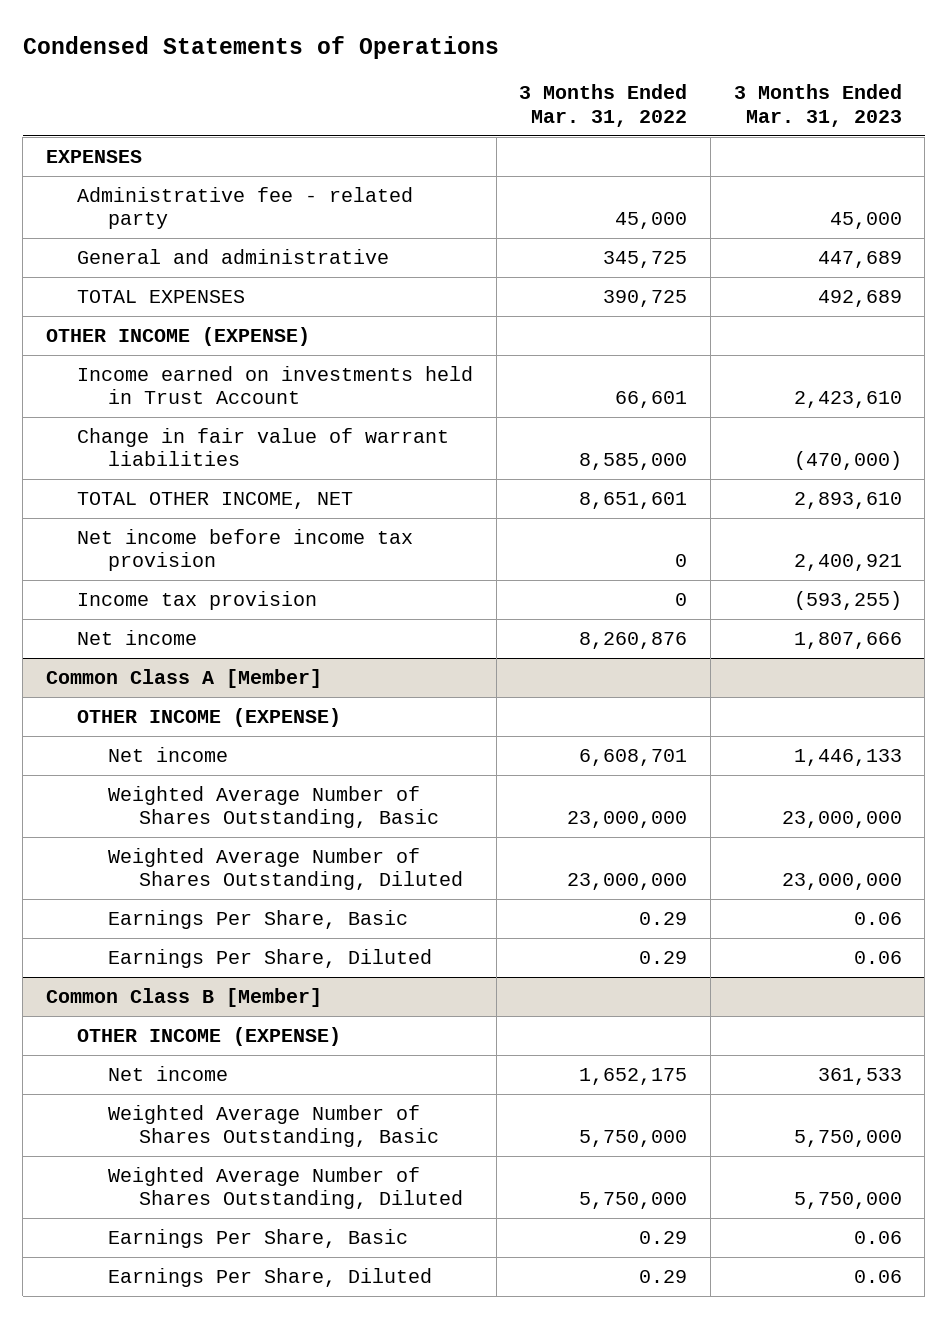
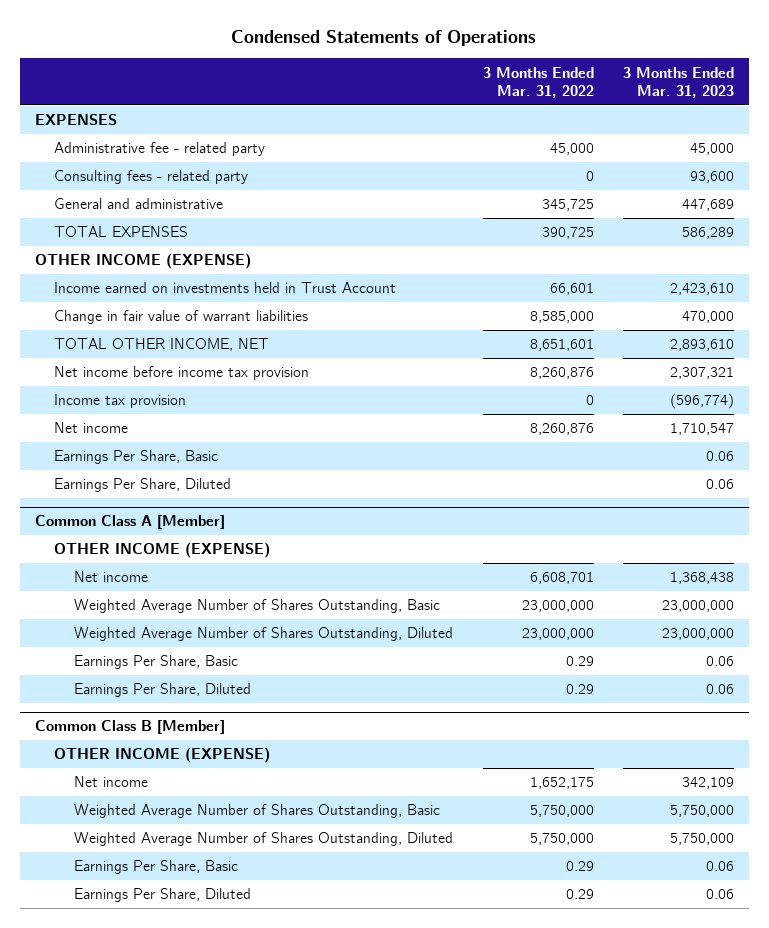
+ Consulting fees - related party | 0 | 93,600
- TOTAL EXPENSES | 390,725 | 492,689
+ TOTAL EXPENSES | 390,725 | 586,289
- Change in fair value of warrant liabilities | 8,585,000 | (470,000)
+ Change in fair value of warrant liabilities | 8,585,000 | 470,000
- Net income before income tax provision | 0 | 2,400,921
- Income tax provision | 0 | (593,255)
- Net income | 8,260,876 | 1,807,666
+ Net income before income tax provision | 8,260,876 | 2,307,321
+ Income tax provision | 0 | (596,774)
+ Net income | 8,260,876 | 1,710,547
+ Earnings Per Share, Basic | | 0.06
+ Earnings Per Share, Diluted | | 0.06
@ Common Class A [Member]
- Net income | 6,608,701 | 1,446,133
+ Net income | 6,608,701 | 1,368,438
@ Common Class B [Member]
- Net income | 1,652,175 | 361,533
+ Net income | 1,652,175 | 342,109

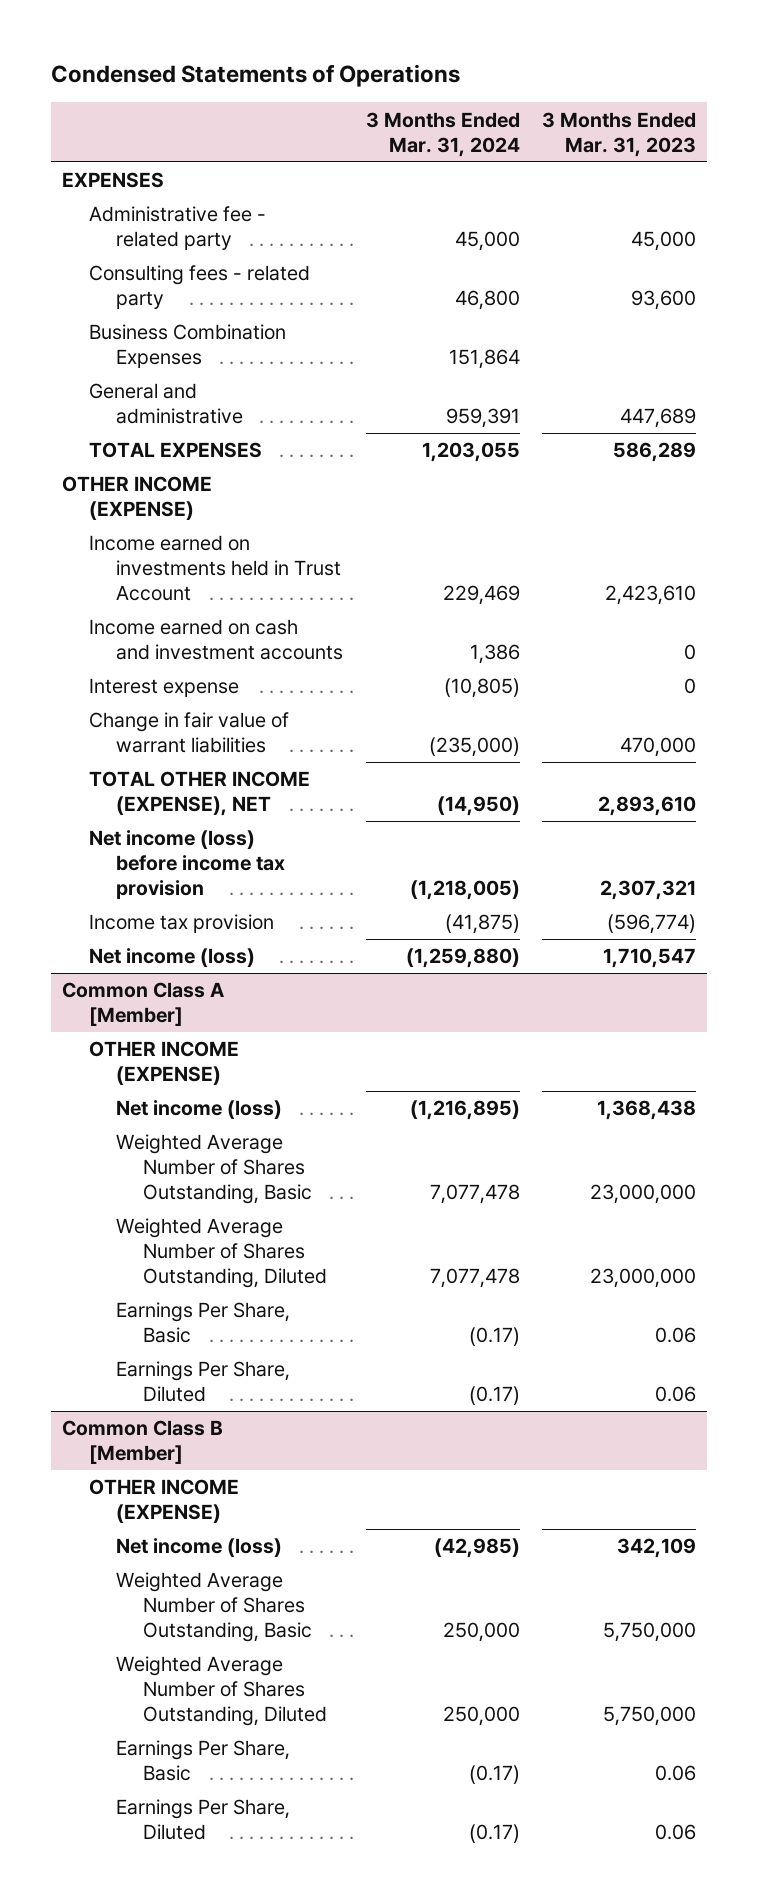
- | 3 Months Ended Mar. 31, 2022 | 3 Months Ended Mar. 31, 2023
+ | 3 Months Ended Mar. 31, 2024 | 3 Months Ended Mar. 31, 2023
+ Business Combination Expenses | 151,864 |
+ Income earned on cash and investment accounts | 1,386 | 0
+ Interest expense | (10,805) | 0
- TOTAL OTHER INCOME, NET | 8,651,601 | 2,893,610
- Net income before income tax provision | 8,260,876 | 2,307,321
+ TOTAL OTHER INCOME (EXPENSE), NET | (14,950) | 2,893,610
+ Net income (loss) before income tax provision | (1,218,005) | 2,307,321
- Net income | 8,260,876 | 1,710,547
- Earnings Per Share, Basic | | 0.06
- Earnings Per Share, Diluted | | 0.06
+ Net income (loss) | (1,259,880) | 1,710,547
@ Common Class A [Member]
- Net income | 6,608,701 | 1,368,438
+ Net income (loss) | (1,216,895) | 1,368,438
@ Common Class B [Member]
- Net income | 1,652,175 | 342,109
+ Net income (loss) | (42,985) | 342,109

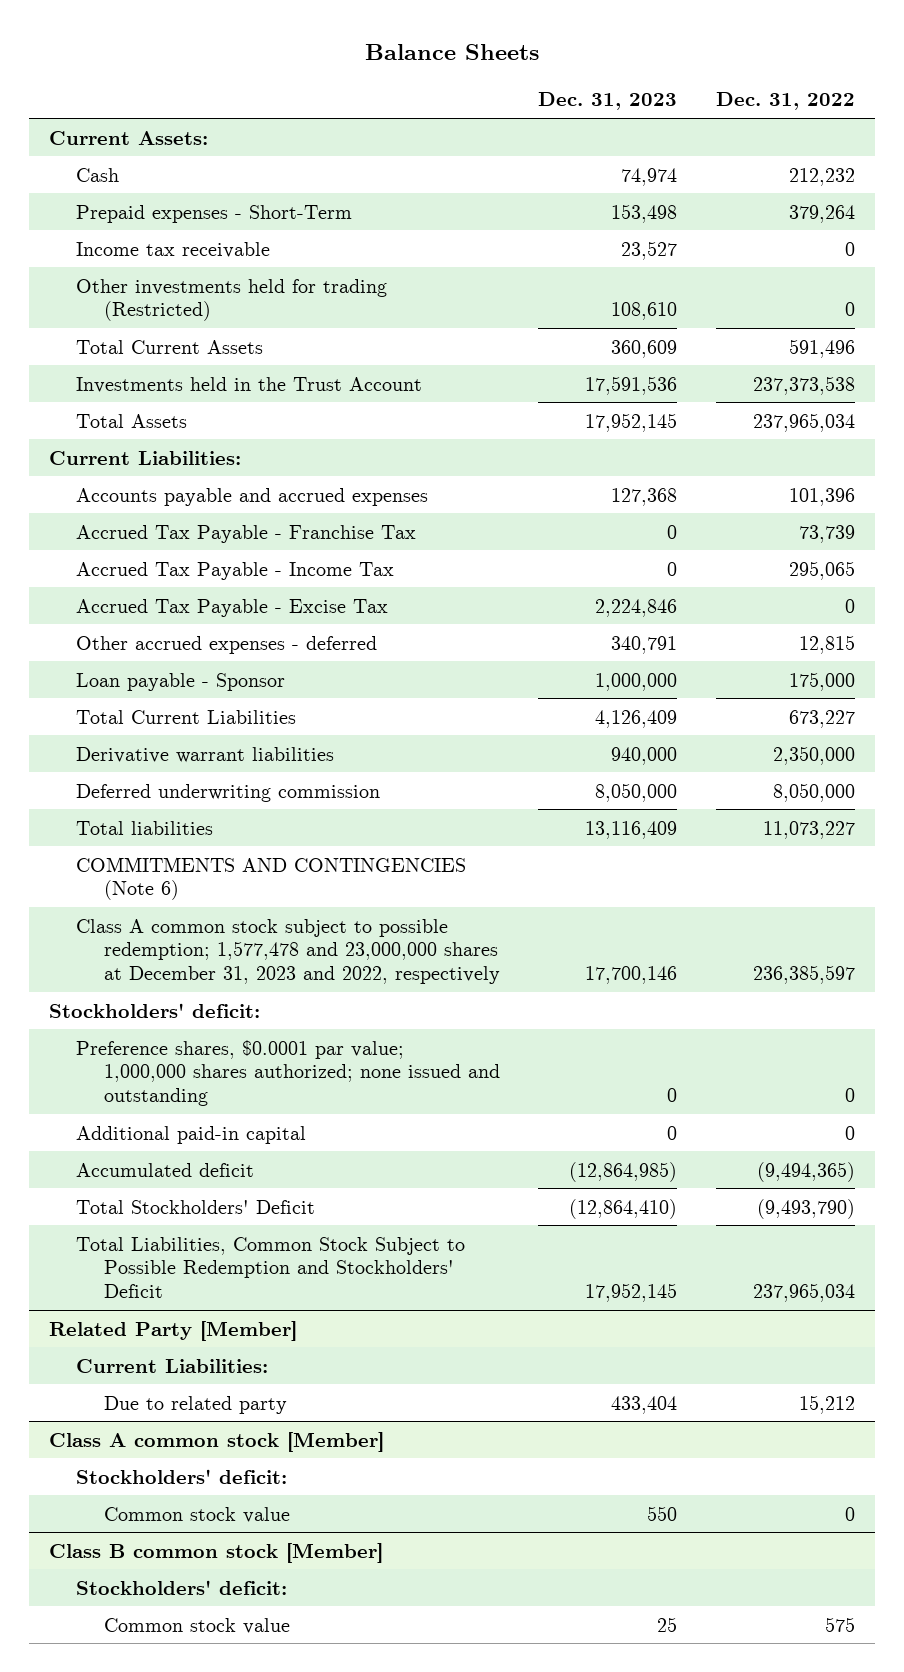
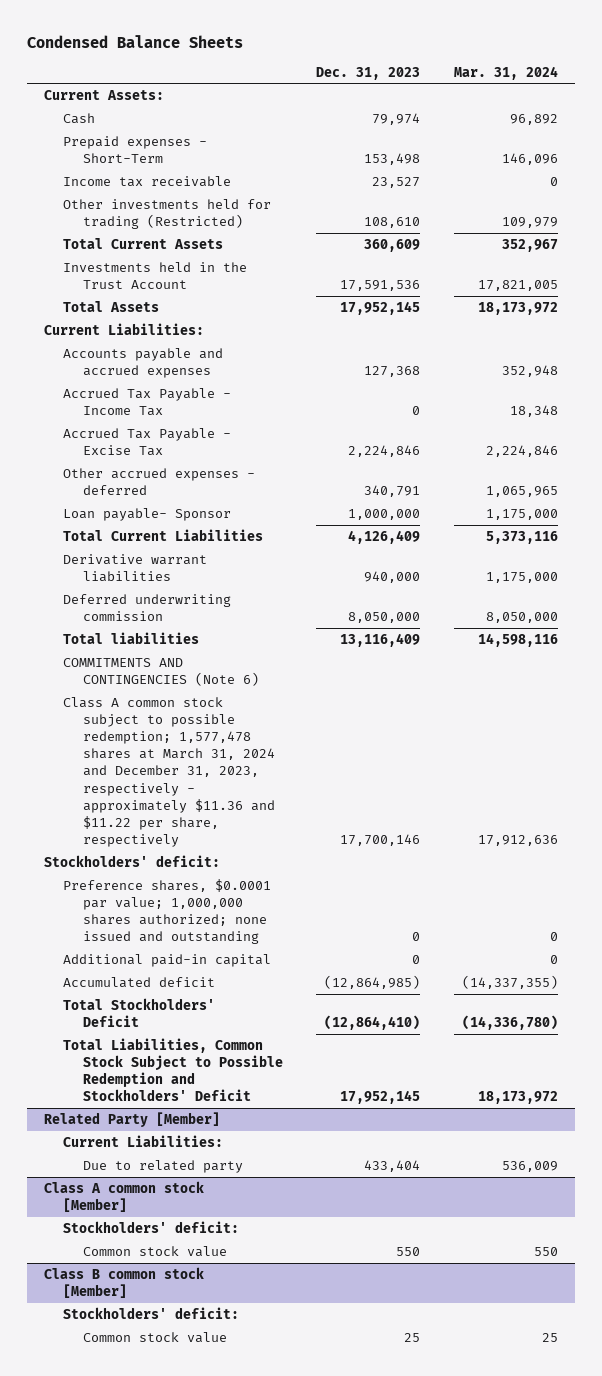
- Balance Sheets
+ Condensed Balance Sheets
- | Dec. 31, 2023 | Dec. 31, 2022
+ | Dec. 31, 2023 | Mar. 31, 2024
- Cash | 74,974 | 212,232
+ Cash | 79,974 | 96,892
- Accrued Tax Payable - Franchise Tax | 0 | 73,739
- Loan payable - Sponsor | 1,000,000 | 175,000
+ Loan payable- Sponsor | 1,000,000 | 1,175,000
- Class A common stock subject to possible redemption; 1,577,478 and 23,000,000 shares at December 31, 2023 and 2022, respectively | 17,700,146 | 236,385,597
+ Class A common stock subject to possible redemption; 1,577,478 shares at March 31, 2024 and December 31, 2023, respectively - approximately $11.36 and $11.22 per share, respectively | 17,700,146 | 17,912,636

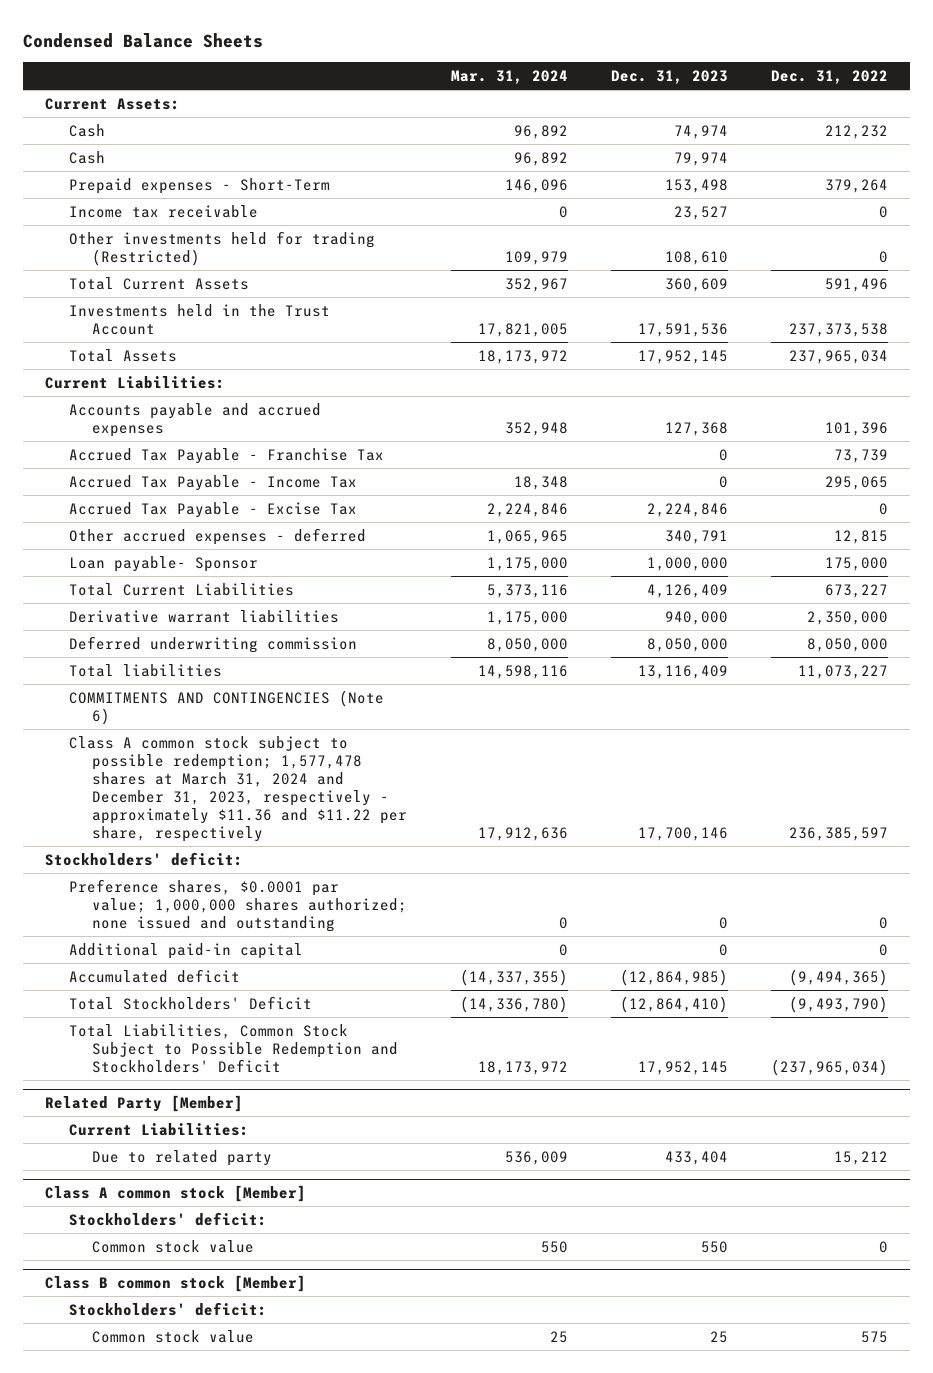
- | Dec. 31, 2023 | Mar. 31, 2024
+ | Mar. 31, 2024 | Dec. 31, 2023 | Dec. 31, 2022
+ Cash | 96,892 | 74,974 | 212,232
+ Accrued Tax Payable - Franchise Tax | | 0 | 73,739

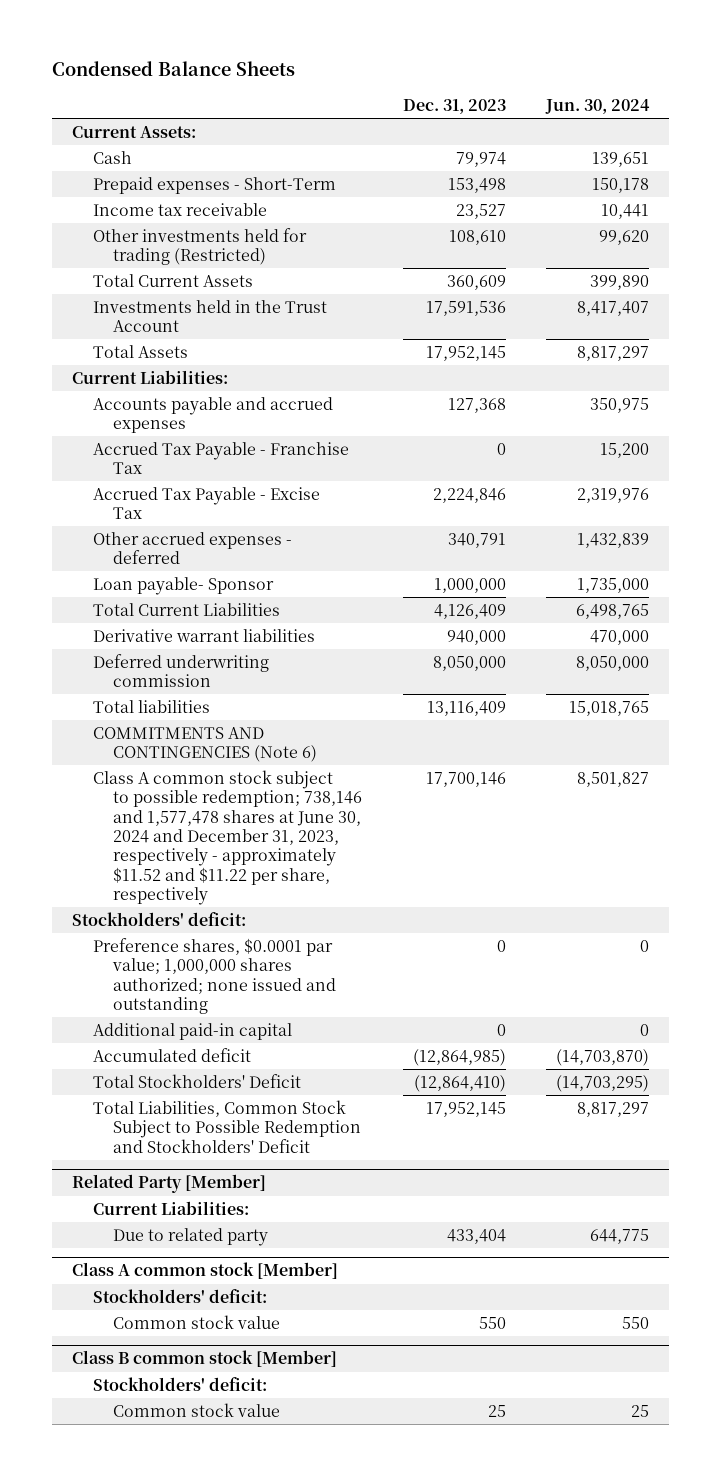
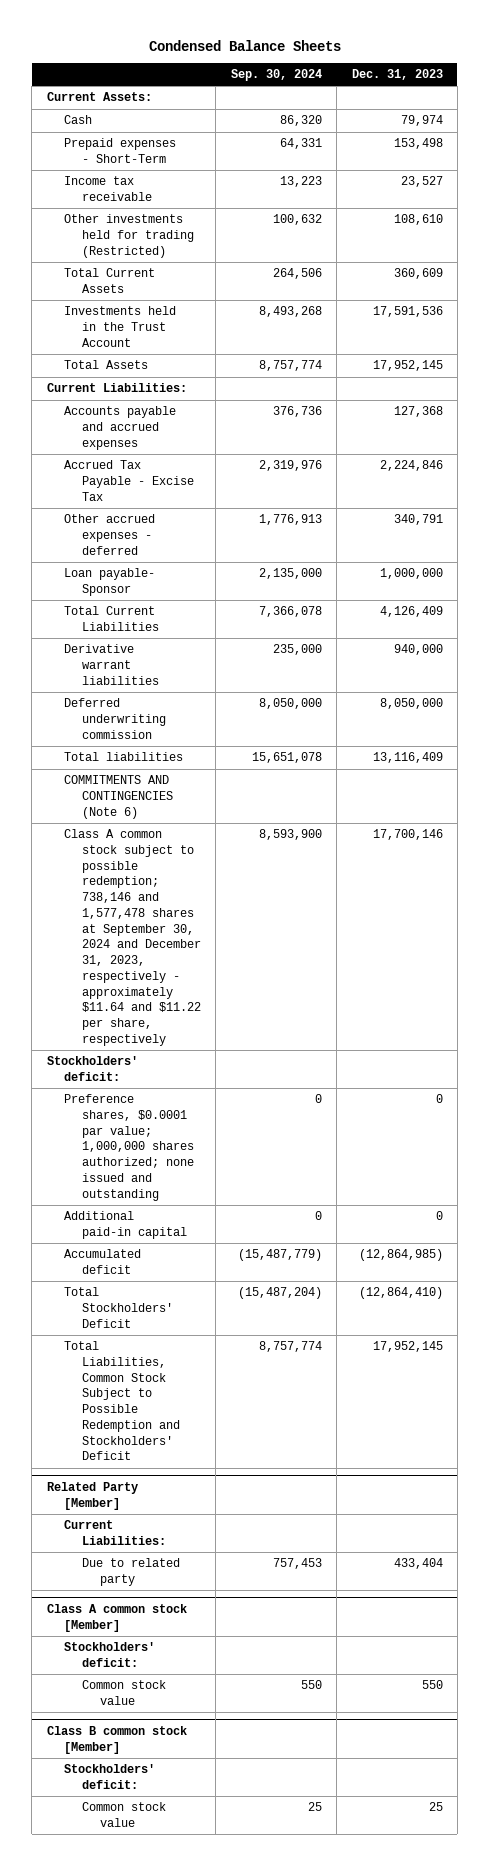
- | Dec. 31, 2023 | Jun. 30, 2024
+ | Sep. 30, 2024 | Dec. 31, 2023
- Accrued Tax Payable - Franchise Tax | 0 | 15,200
- Class A common stock subject to possible redemption; 738,146 and 1,577,478 shares at June 30, 2024 and December 31, 2023, respectively - approximately $11.52 and $11.22 per share, respectively | 17,700,146 | 8,501,827
+ Class A common stock subject to possible redemption; 738,146 and 1,577,478 shares at September 30, 2024 and December 31, 2023, respectively - approximately $11.64 and $11.22 per share, respectively | 8,593,900 | 17,700,146

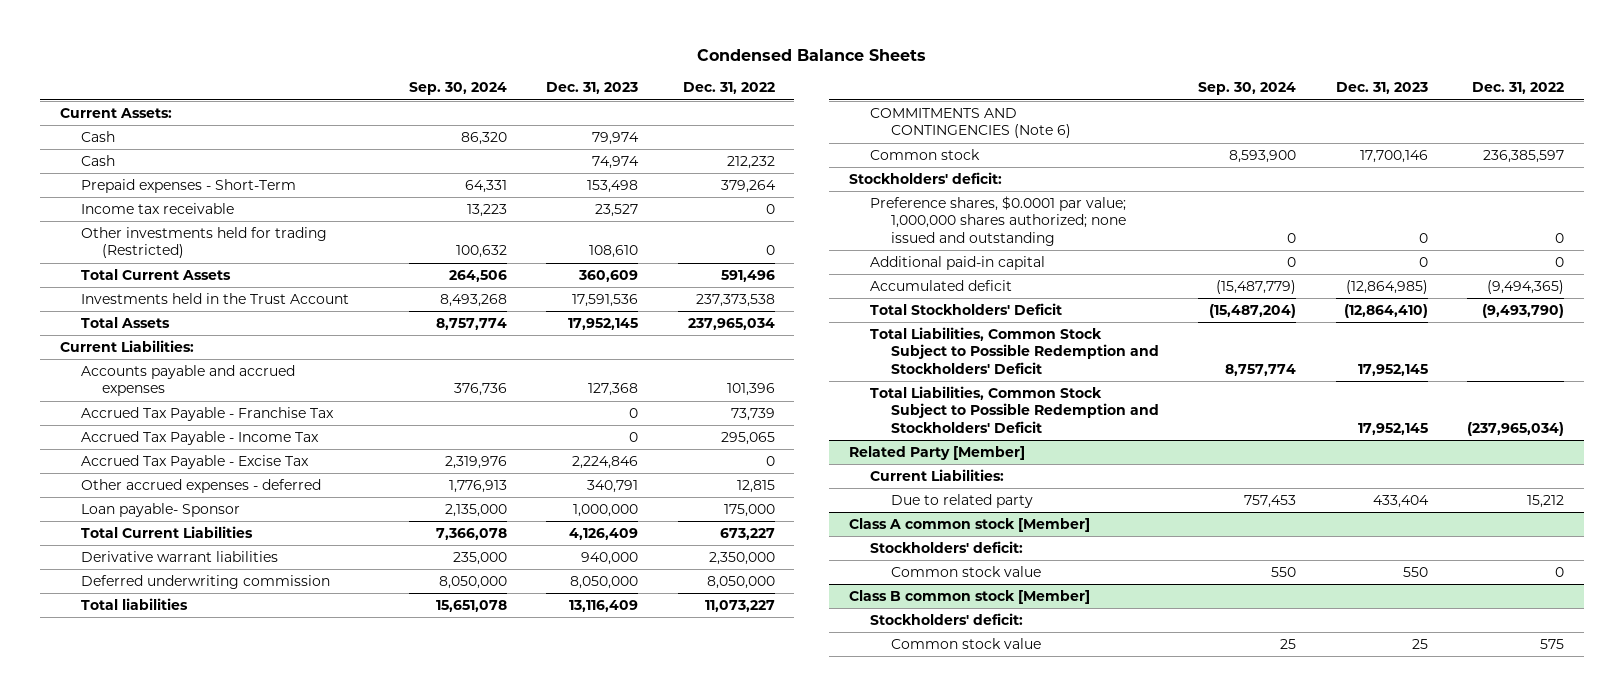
- | Sep. 30, 2024 | Dec. 31, 2023
+ | Sep. 30, 2024 | Dec. 31, 2023 | Dec. 31, 2022
+ Cash | | 74,974 | 212,232
+ Accrued Tax Payable - Franchise Tax | | 0 | 73,739
+ Accrued Tax Payable - Income Tax | | 0 | 295,065
- Class A common stock subject to possible redemption; 738,146 and 1,577,478 shares at September 30, 2024 and December 31, 2023, respectively - approximately $11.64 and $11.22 per share, respectively | 8,593,900 | 17,700,146
+ Common stock | 8,593,900 | 17,700,146 | 236,385,597
+ Total Liabilities, Common Stock Subject to Possible Redemption and Stockholders' Deficit | | 17,952,145 | (237,965,034)

